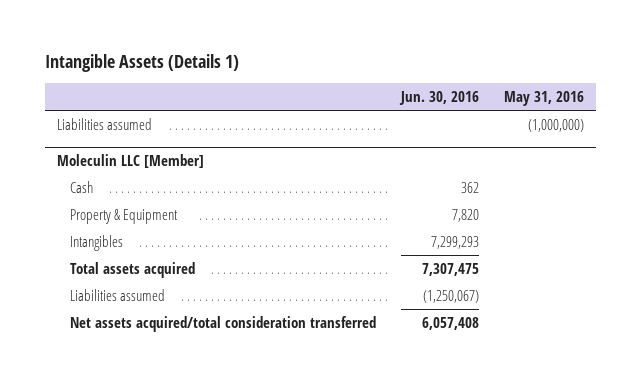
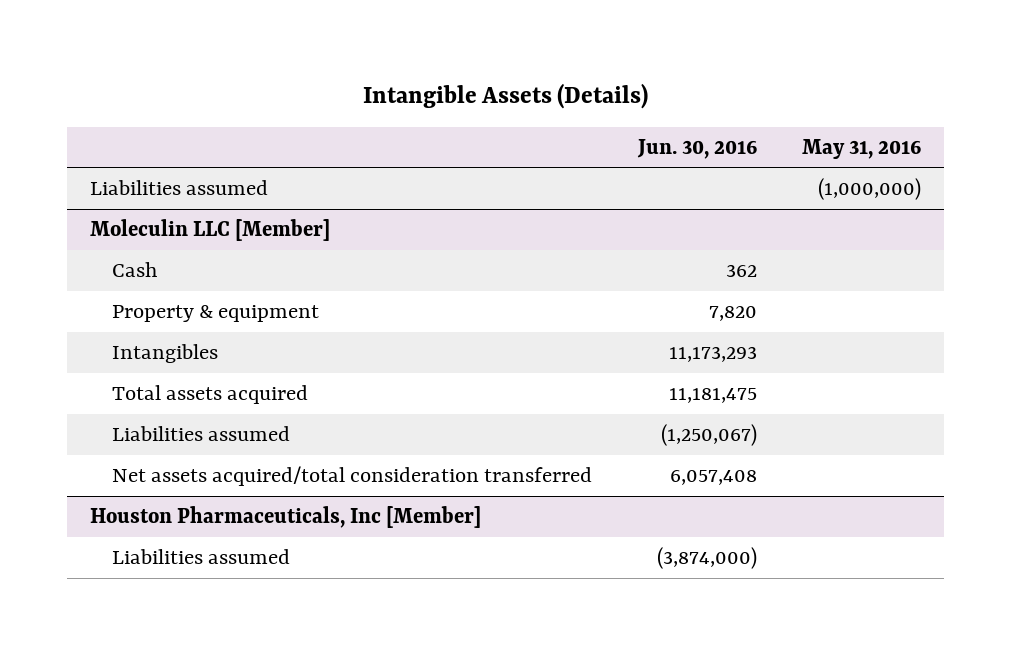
- Intangible Assets (Details 1)
+ Intangible Assets (Details)
@ Moleculin LLC [Member]
- Property & Equipment | 7,820 |
- Intangibles | 7,299,293 |
- Total assets acquired | 7,307,475 |
+ Property & equipment | 7,820 |
+ Intangibles | 11,173,293 |
+ Total assets acquired | 11,181,475 |
+ Houston Pharmaceuticals, Inc [Member]
+ Liabilities assumed | (3,874,000) |

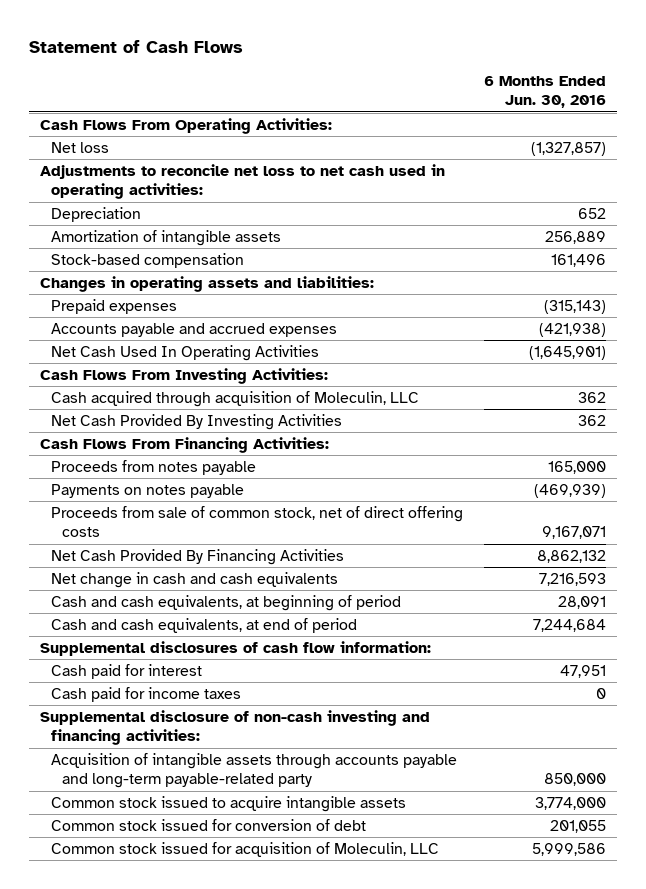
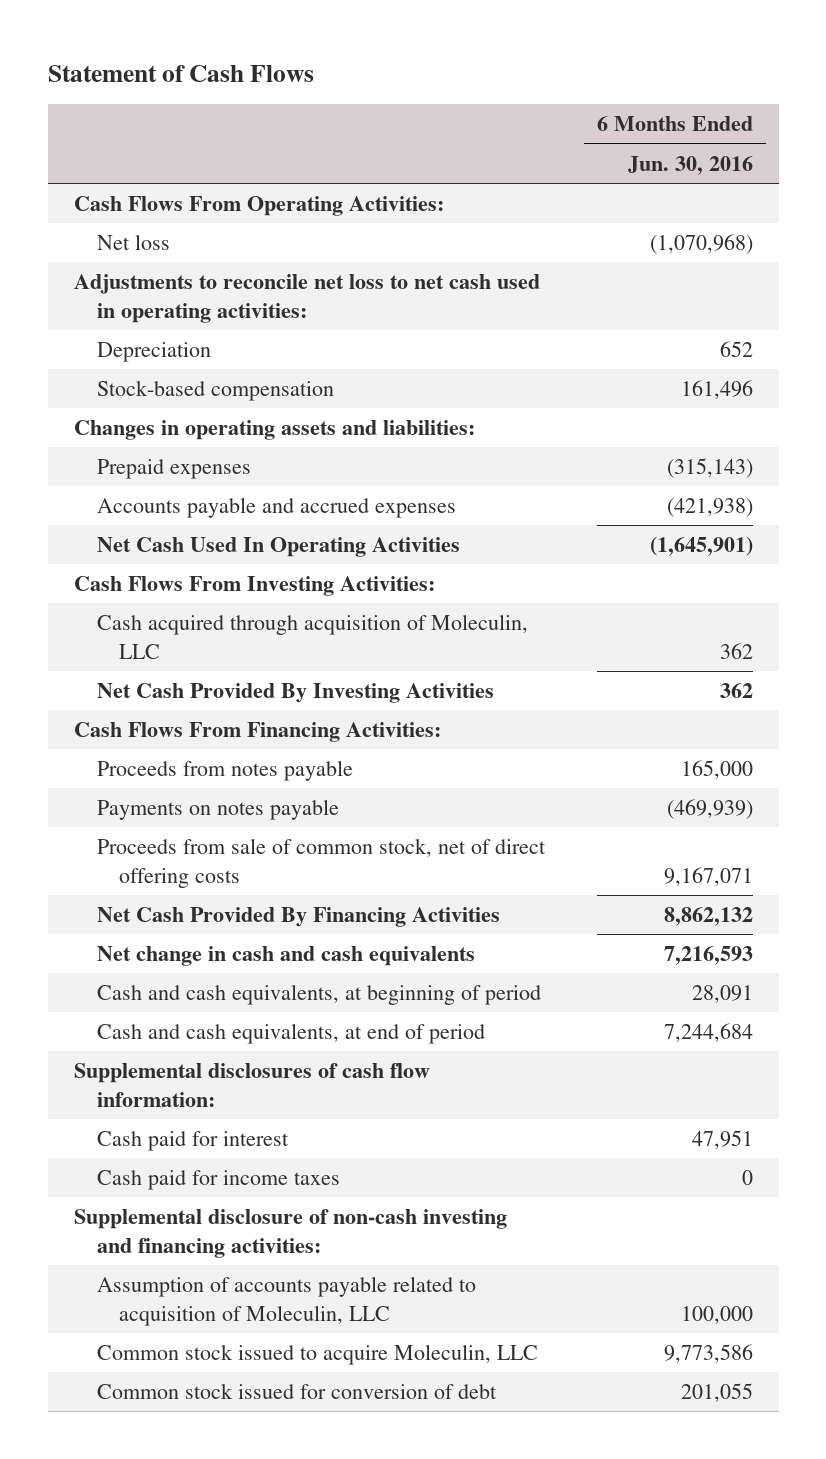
- Net loss | (1,327,857)
+ Net loss | (1,070,968)
- Amortization of intangible assets | 256,889
- Acquisition of intangible assets through accounts payable and long-term payable-related party | 850,000
- Common stock issued to acquire intangible assets | 3,774,000
+ Assumption of accounts payable related to acquisition of Moleculin, LLC | 100,000
+ Common stock issued to acquire Moleculin, LLC | 9,773,586
- Common stock issued for acquisition of Moleculin, LLC | 5,999,586

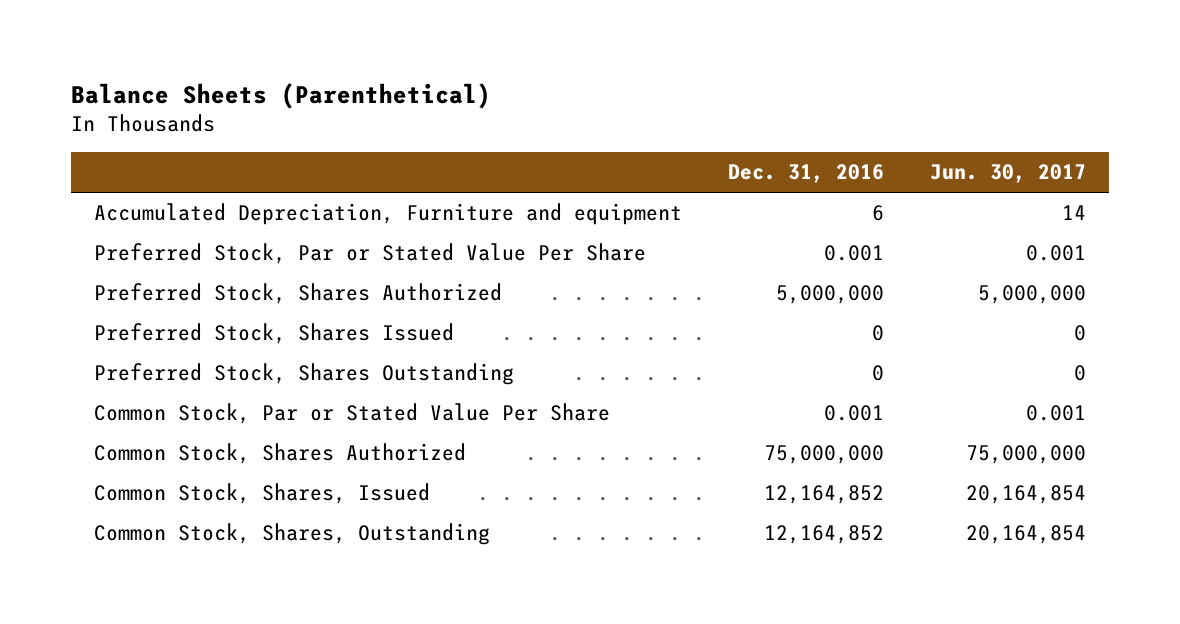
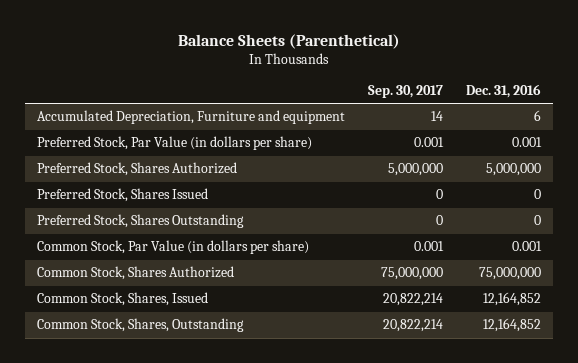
- | Dec. 31, 2016 | Jun. 30, 2017
+ | Sep. 30, 2017 | Dec. 31, 2016
- Preferred Stock, Par or Stated Value Per Share | 0.001 | 0.001
+ Preferred Stock, Par Value (in dollars per share) | 0.001 | 0.001
- Common Stock, Par or Stated Value Per Share | 0.001 | 0.001
+ Common Stock, Par Value (in dollars per share) | 0.001 | 0.001

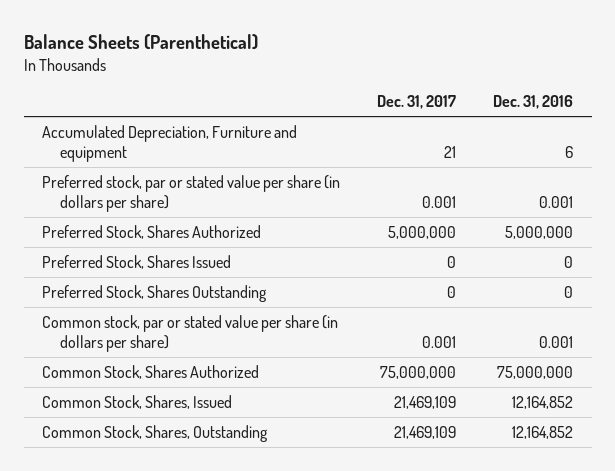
- | Sep. 30, 2017 | Dec. 31, 2016
+ | Dec. 31, 2017 | Dec. 31, 2016
- Preferred Stock, Par Value (in dollars per share) | 0.001 | 0.001
+ Preferred stock, par or stated value per share (in dollars per share) | 0.001 | 0.001
- Common Stock, Par Value (in dollars per share) | 0.001 | 0.001
+ Common stock, par or stated value per share (in dollars per share) | 0.001 | 0.001

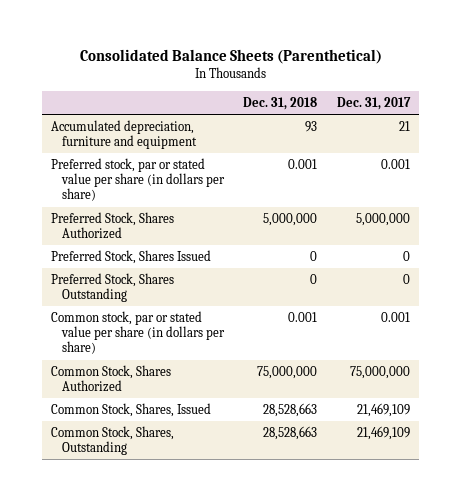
- Balance Sheets (Parenthetical)
+ Consolidated Balance Sheets (Parenthetical)
- | Dec. 31, 2017 | Dec. 31, 2016
+ | Dec. 31, 2018 | Dec. 31, 2017
- Accumulated Depreciation, Furniture and equipment | 21 | 6
+ Accumulated depreciation, furniture and equipment | 93 | 21

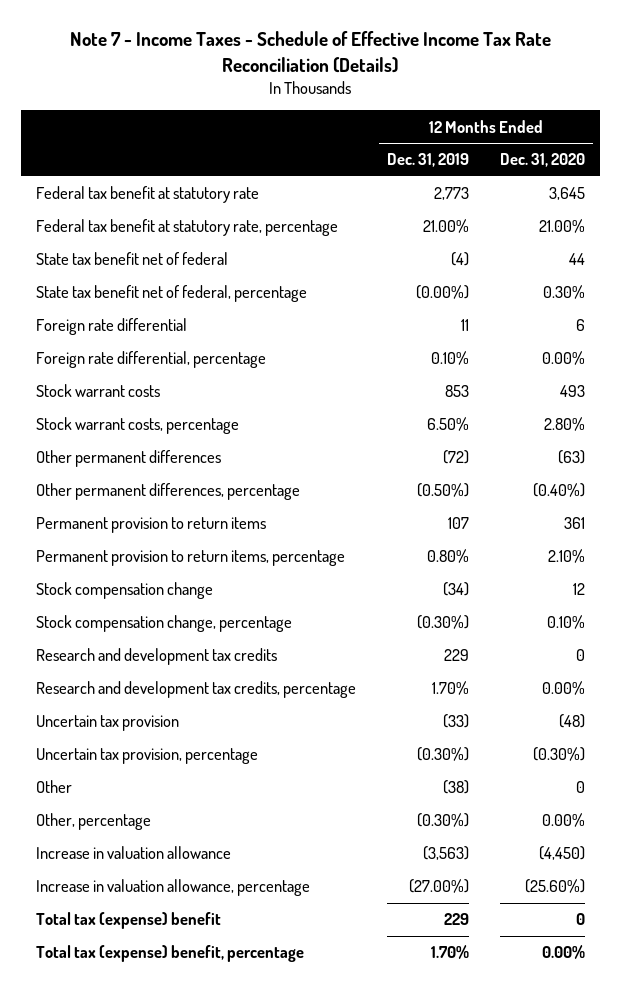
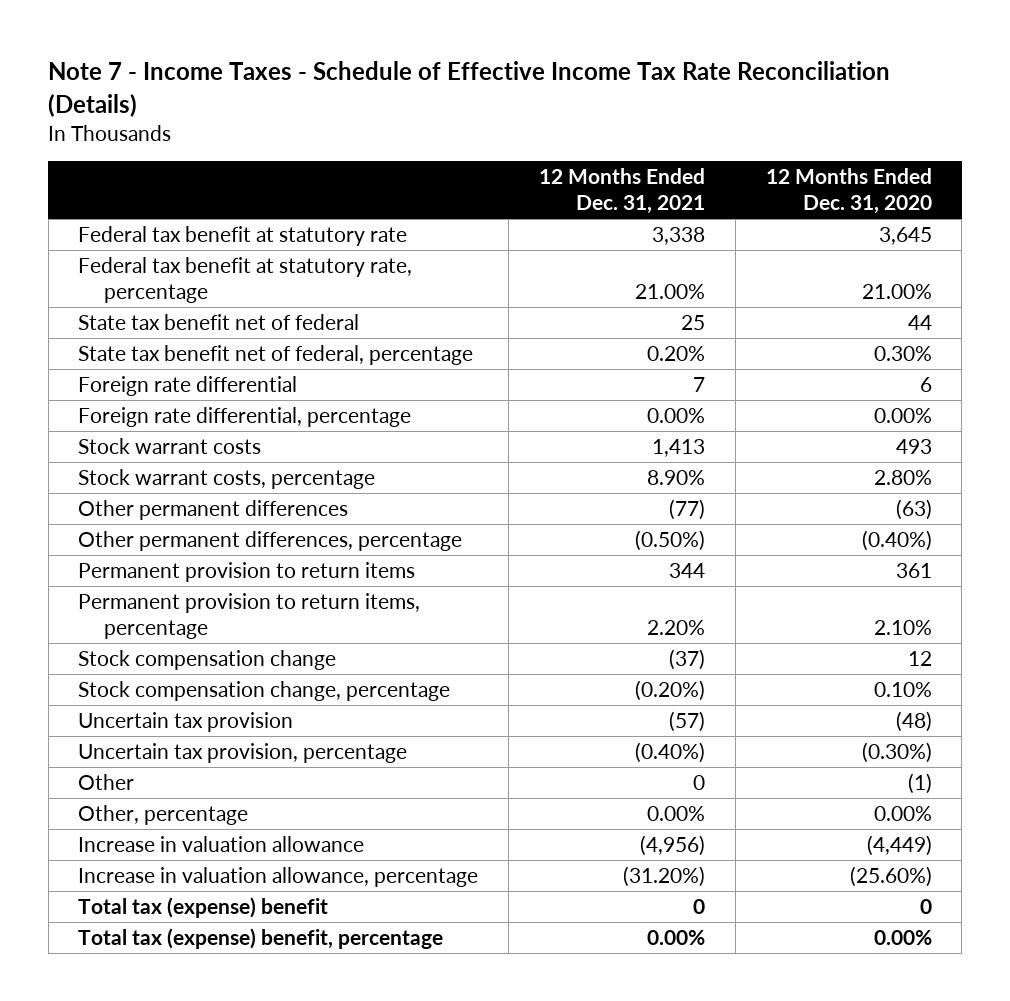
- | 12 Months Ended Dec. 31, 2019 | 12 Months Ended Dec. 31, 2020
+ | 12 Months Ended Dec. 31, 2021 | 12 Months Ended Dec. 31, 2020
- Research and development tax credits | 229 | 0
- Research and development tax credits, percentage | 1.70% | 0.00%
- Other | (38) | 0
+ Other | 0 | (1)
- Increase in valuation allowance | (3,563) | (4,450)
+ Increase in valuation allowance | (4,956) | (4,449)

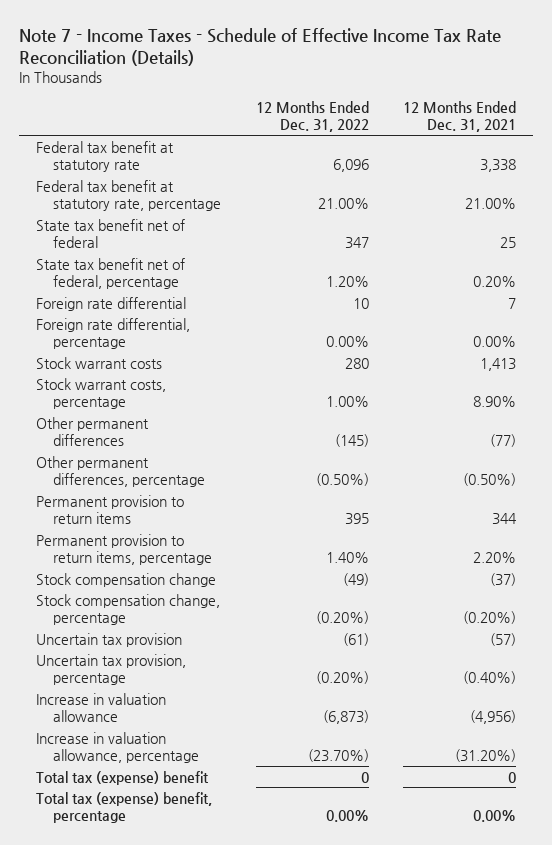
- | 12 Months Ended Dec. 31, 2021 | 12 Months Ended Dec. 31, 2020
+ | 12 Months Ended Dec. 31, 2022 | 12 Months Ended Dec. 31, 2021
- Other | 0 | (1)
- Other, percentage | 0.00% | 0.00%

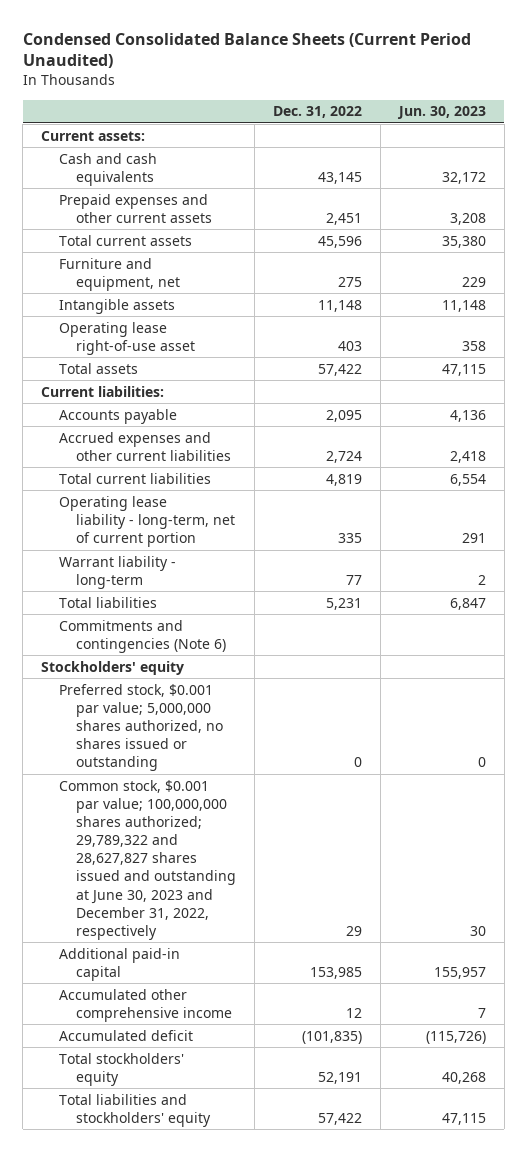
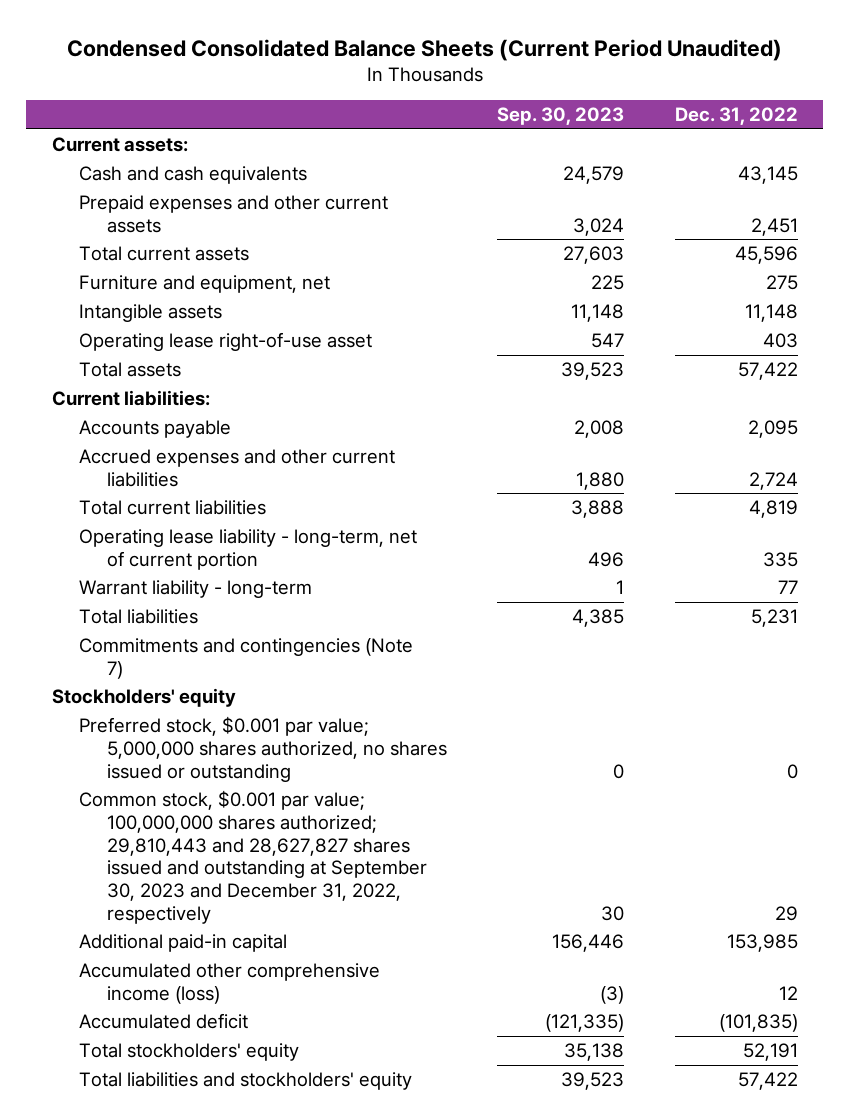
- | Dec. 31, 2022 | Jun. 30, 2023
+ | Sep. 30, 2023 | Dec. 31, 2022
- Commitments and contingencies (Note 6)
+ Commitments and contingencies (Note 7)
- Common stock, $0.001 par value; 100,000,000 shares authorized; 29,789,322 and 28,627,827 shares issued and outstanding at June 30, 2023 and December 31, 2022, respectively | 29 | 30
+ Common stock, $0.001 par value; 100,000,000 shares authorized; 29,810,443 and 28,627,827 shares issued and outstanding at September 30, 2023 and December 31, 2022, respectively | 30 | 29
- Accumulated other comprehensive income | 12 | 7
+ Accumulated other comprehensive income (loss) | (3) | 12

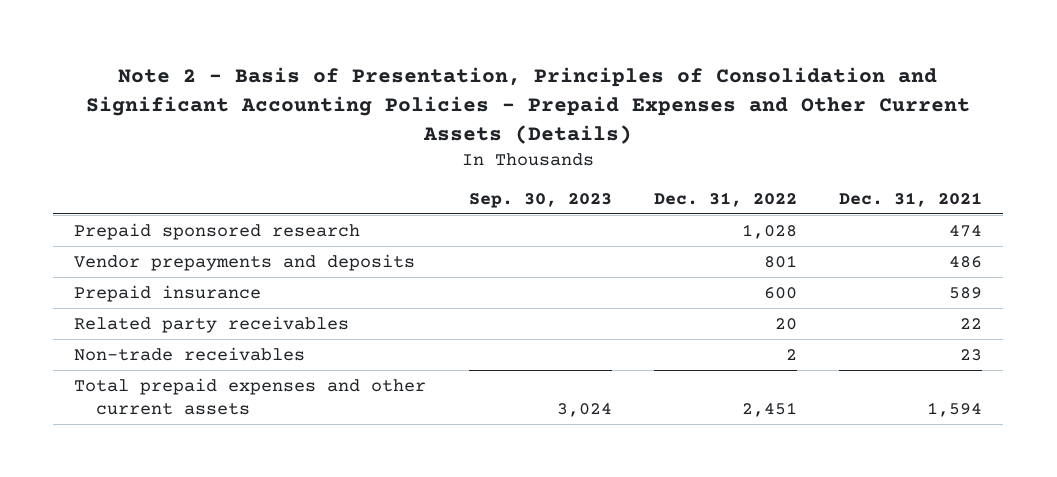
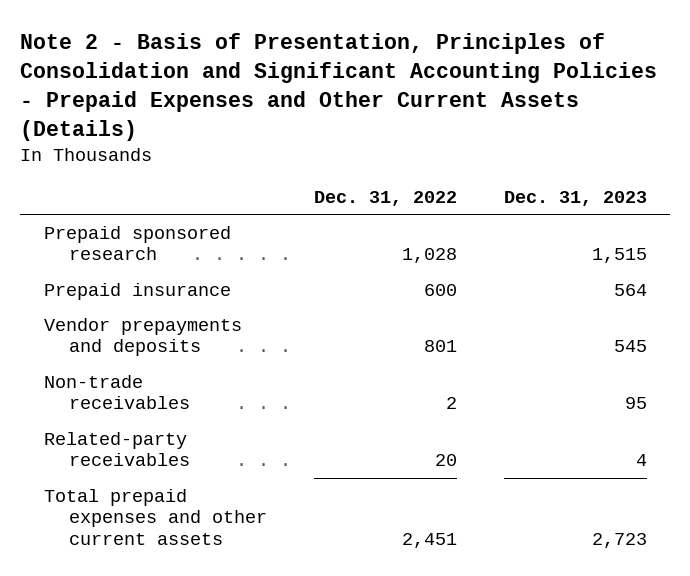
- | Sep. 30, 2023 | Dec. 31, 2022 | Dec. 31, 2021
+ | Dec. 31, 2022 | Dec. 31, 2023
- Related party receivables | | 20 | 22
moved down: Vendor prepayments and deposits | 801 | 545
+ Related-party receivables | 20 | 4

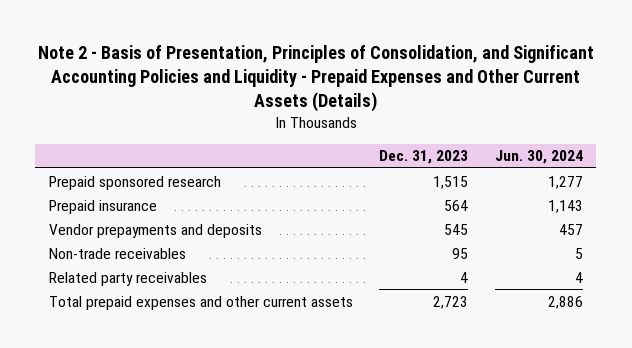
- Note 2 - Basis of Presentation, Principles of Consolidation and Significant Accounting Policies - Prepaid Expenses and Other Current Assets (Details)
+ Note 2 - Basis of Presentation, Principles of Consolidation, and Significant Accounting Policies and Liquidity - Prepaid Expenses and Other Current Assets (Details)
- | Dec. 31, 2022 | Dec. 31, 2023
+ | Dec. 31, 2023 | Jun. 30, 2024
- Related-party receivables | 20 | 4
+ Related party receivables | 4 | 4

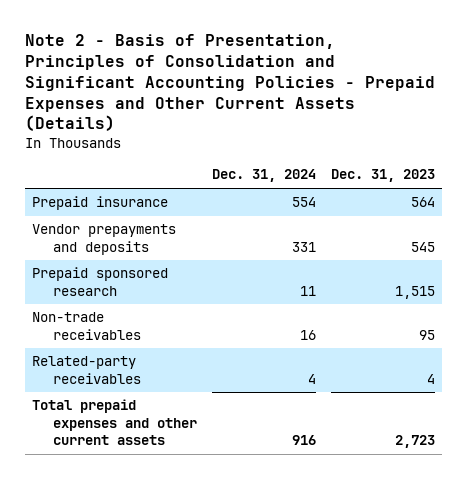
- Note 2 - Basis of Presentation, Principles of Consolidation, and Significant Accounting Policies and Liquidity - Prepaid Expenses and Other Current Assets (Details)
+ Note 2 - Basis of Presentation, Principles of Consolidation and Significant Accounting Policies - Prepaid Expenses and Other Current Assets (Details)
- | Dec. 31, 2023 | Jun. 30, 2024
+ | Dec. 31, 2024 | Dec. 31, 2023
moved down: Prepaid sponsored research | 11 | 1,515
- Related party receivables | 4 | 4
+ Related-party receivables | 4 | 4

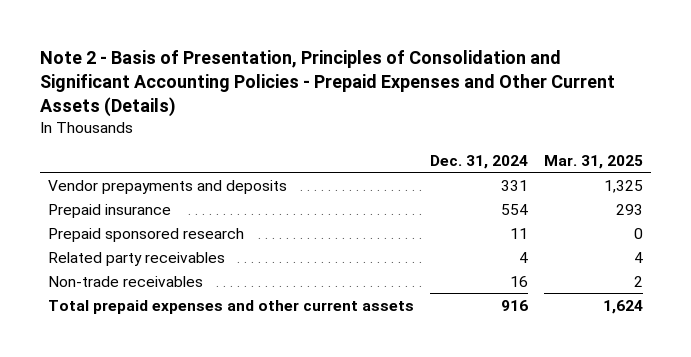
- | Dec. 31, 2024 | Dec. 31, 2023
+ | Dec. 31, 2024 | Mar. 31, 2025
moved down: Prepaid insurance | 554 | 293
+ Related party receivables | 4 | 4
- Related-party receivables | 4 | 4

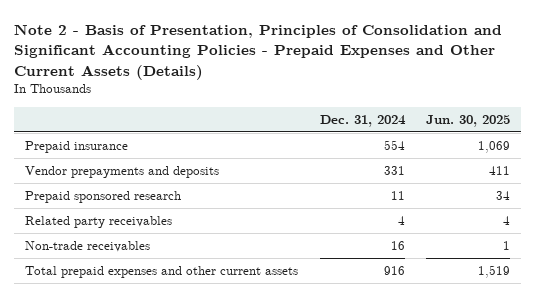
- | Dec. 31, 2024 | Mar. 31, 2025
+ | Dec. 31, 2024 | Jun. 30, 2025
moved down: Vendor prepayments and deposits | 331 | 411

